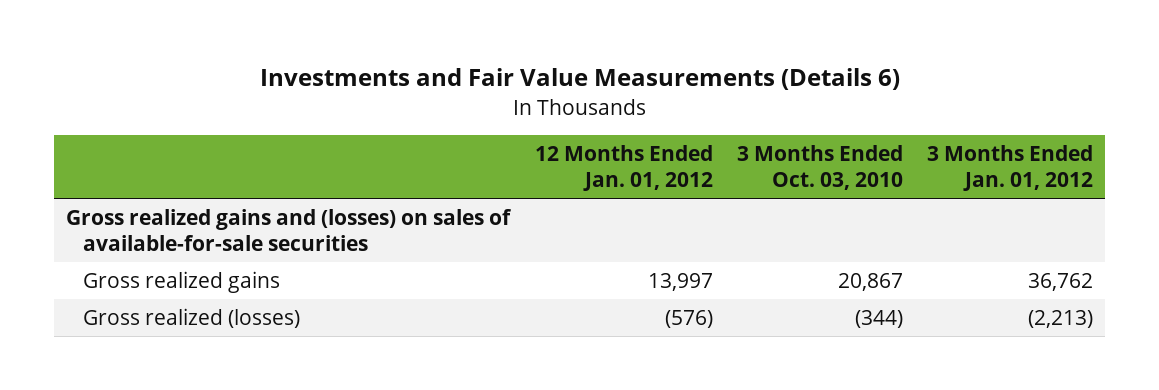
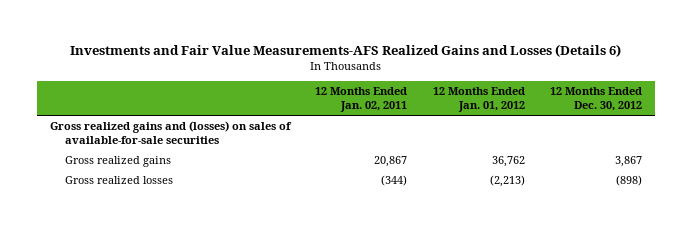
- Investments and Fair Value Measurements (Details 6)
+ Investments and Fair Value Measurements-AFS Realized Gains and Losses (Details 6)
- | 12 Months Ended Jan. 01, 2012 | 3 Months Ended Oct. 03, 2010 | 3 Months Ended Jan. 01, 2012
+ | 12 Months Ended Jan. 02, 2011 | 12 Months Ended Jan. 01, 2012 | 12 Months Ended Dec. 30, 2012
- Gross realized gains | 13,997 | 20,867 | 36,762
- Gross realized (losses) | (576) | (344) | (2,213)
+ Gross realized gains | 20,867 | 36,762 | 3,867
+ Gross realized losses | (344) | (2,213) | (898)

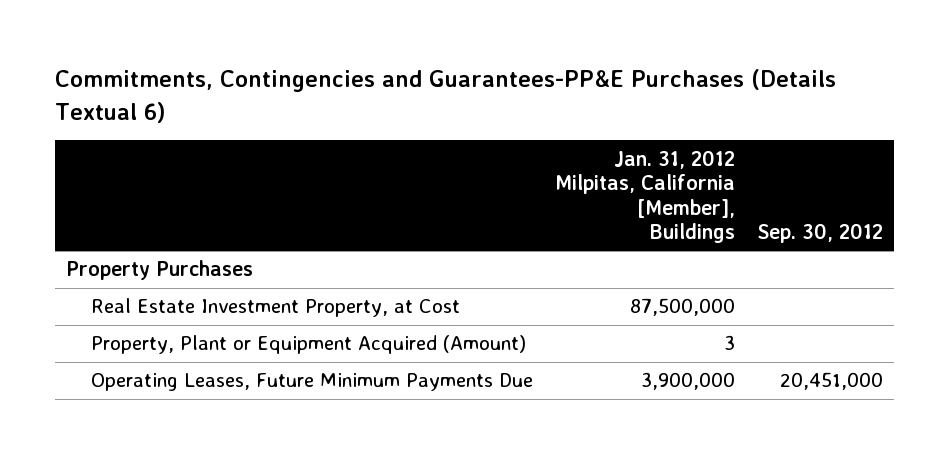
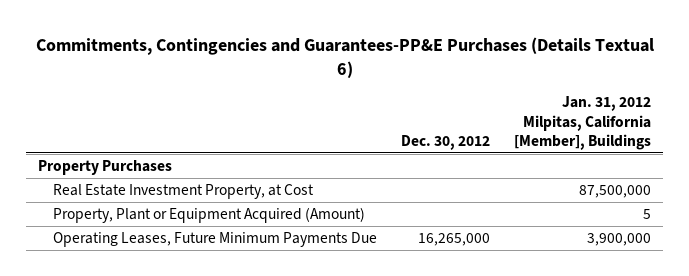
- | Jan. 31, 2012 Milpitas, California [Member], Buildings | Sep. 30, 2012
+ | Dec. 30, 2012 | Jan. 31, 2012 Milpitas, California [Member], Buildings
- Property, Plant or Equipment Acquired (Amount) | 3 |
+ Property, Plant or Equipment Acquired (Amount) | | 5

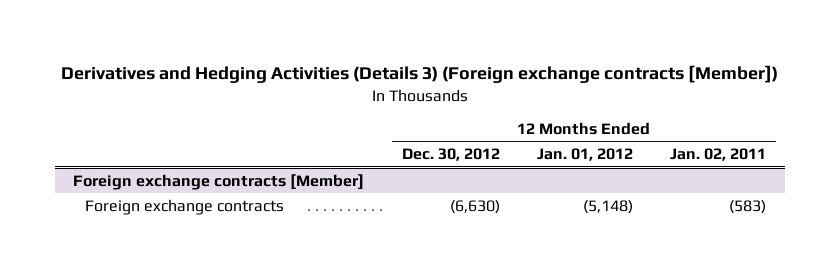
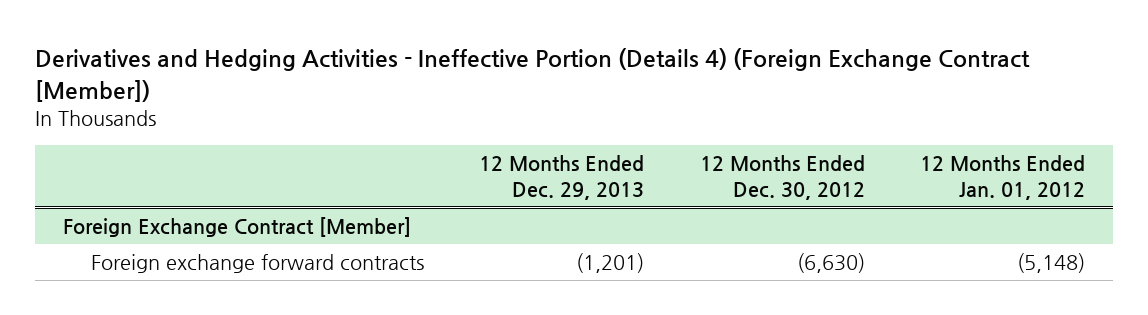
- Derivatives and Hedging Activities (Details 3) (Foreign exchange contracts [Member])
+ Derivatives and Hedging Activities - Ineffective Portion (Details 4) (Foreign Exchange Contract [Member])
- | 12 Months Ended Dec. 30, 2012 | 12 Months Ended Jan. 01, 2012 | 12 Months Ended Jan. 02, 2011
+ | 12 Months Ended Dec. 29, 2013 | 12 Months Ended Dec. 30, 2012 | 12 Months Ended Jan. 01, 2012
- Foreign exchange contracts [Member]
- Foreign exchange contracts | (6,630) | (5,148) | (583)
+ Foreign Exchange Contract [Member]
+ Foreign exchange forward contracts | (1,201) | (6,630) | (5,148)

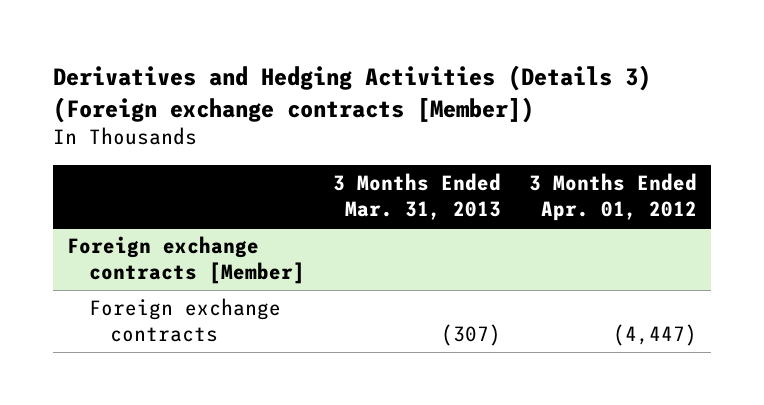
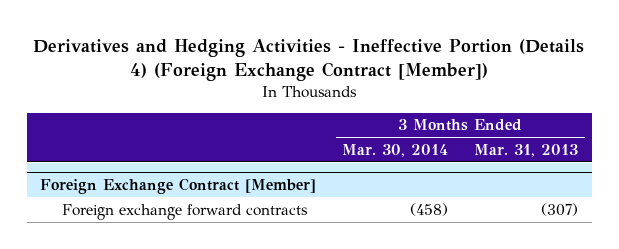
- Derivatives and Hedging Activities (Details 3) (Foreign exchange contracts [Member])
+ Derivatives and Hedging Activities - Ineffective Portion (Details 4) (Foreign Exchange Contract [Member])
- | 3 Months Ended Mar. 31, 2013 | 3 Months Ended Apr. 01, 2012
+ | 3 Months Ended Mar. 30, 2014 | 3 Months Ended Mar. 31, 2013
- Foreign exchange contracts [Member]
- Foreign exchange contracts | (307) | (4,447)
+ Foreign Exchange Contract [Member]
+ Foreign exchange forward contracts | (458) | (307)

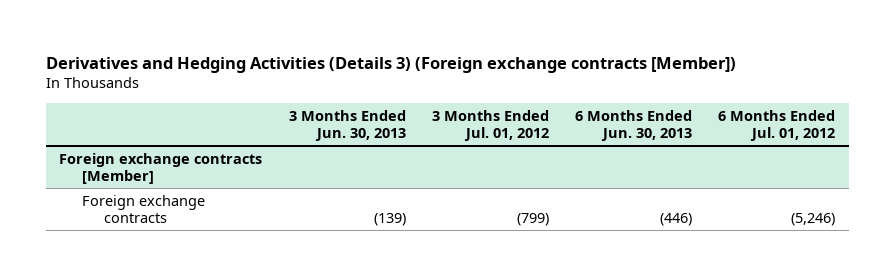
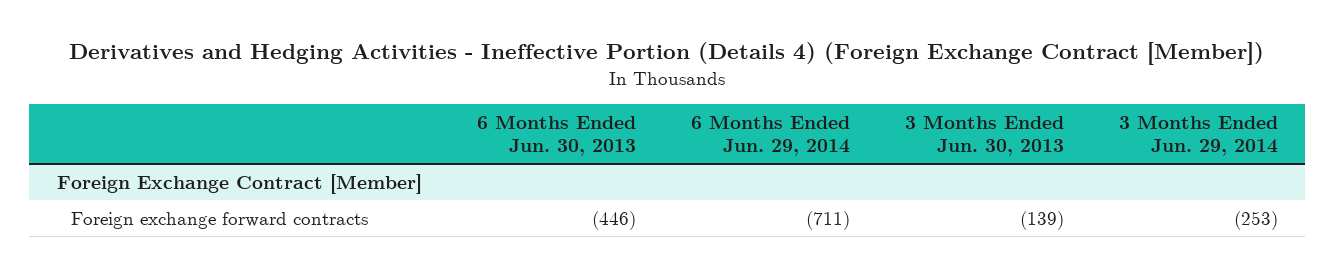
- Derivatives and Hedging Activities (Details 3) (Foreign exchange contracts [Member])
+ Derivatives and Hedging Activities - Ineffective Portion (Details 4) (Foreign Exchange Contract [Member])
- | 3 Months Ended Jun. 30, 2013 | 3 Months Ended Jul. 01, 2012 | 6 Months Ended Jun. 30, 2013 | 6 Months Ended Jul. 01, 2012
+ | 6 Months Ended Jun. 30, 2013 | 6 Months Ended Jun. 29, 2014 | 3 Months Ended Jun. 30, 2013 | 3 Months Ended Jun. 29, 2014
- Foreign exchange contracts [Member]
- Foreign exchange contracts | (139) | (799) | (446) | (5,246)
+ Foreign Exchange Contract [Member]
+ Foreign exchange forward contracts | (446) | (711) | (139) | (253)

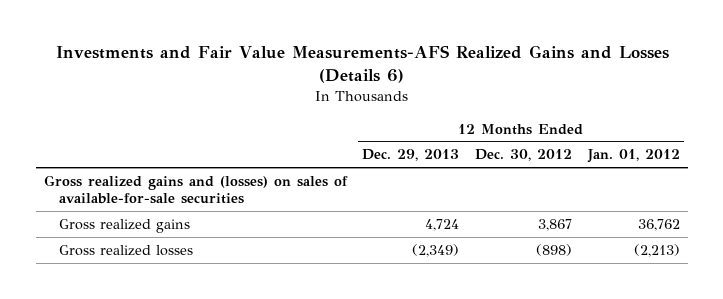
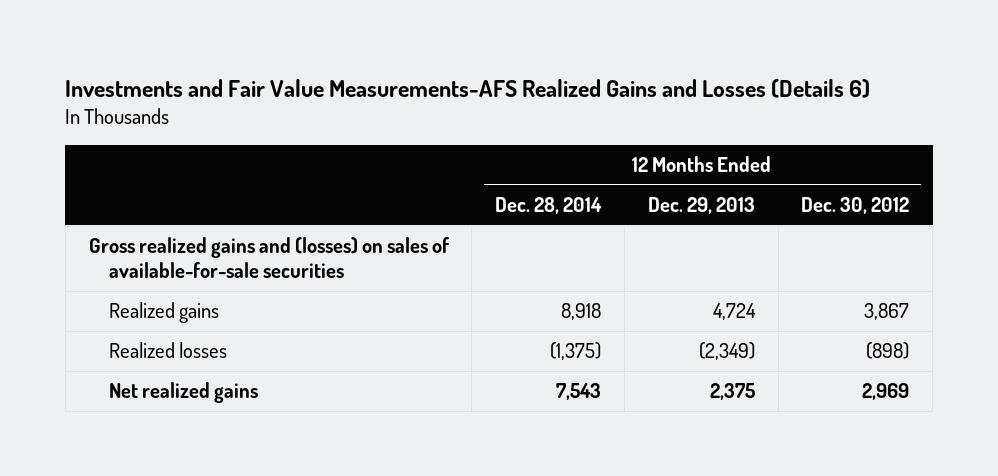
- | 12 Months Ended Dec. 29, 2013 | 12 Months Ended Dec. 30, 2012 | 12 Months Ended Jan. 01, 2012
+ | 12 Months Ended Dec. 28, 2014 | 12 Months Ended Dec. 29, 2013 | 12 Months Ended Dec. 30, 2012
- Gross realized gains | 4,724 | 3,867 | 36,762
- Gross realized losses | (2,349) | (898) | (2,213)
+ Realized gains | 8,918 | 4,724 | 3,867
+ Realized losses | (1,375) | (2,349) | (898)
+ Net realized gains | 7,543 | 2,375 | 2,969

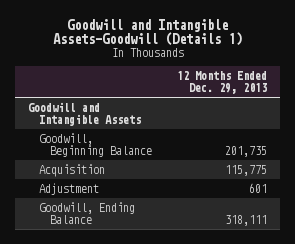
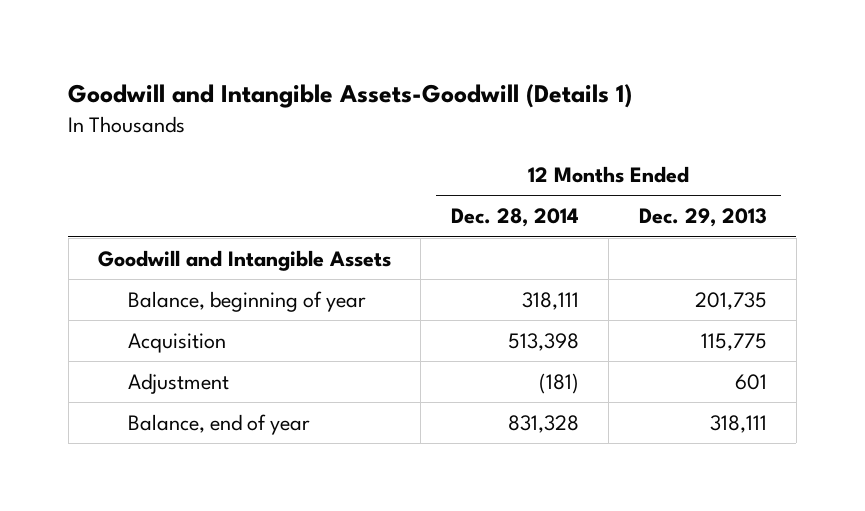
- | 12 Months Ended Dec. 29, 2013
+ | 12 Months Ended Dec. 28, 2014 | 12 Months Ended Dec. 29, 2013
- Goodwill, Beginning Balance | 201,735
+ Balance, beginning of year | 318,111 | 201,735
- Goodwill, Ending Balance | 318,111
+ Balance, end of year | 831,328 | 318,111

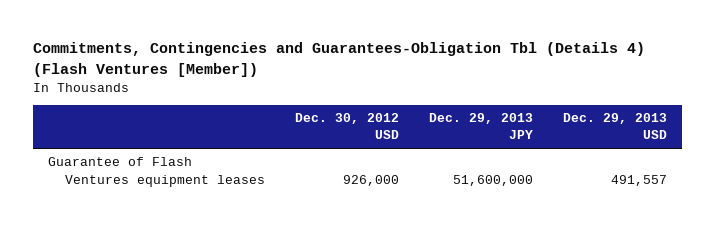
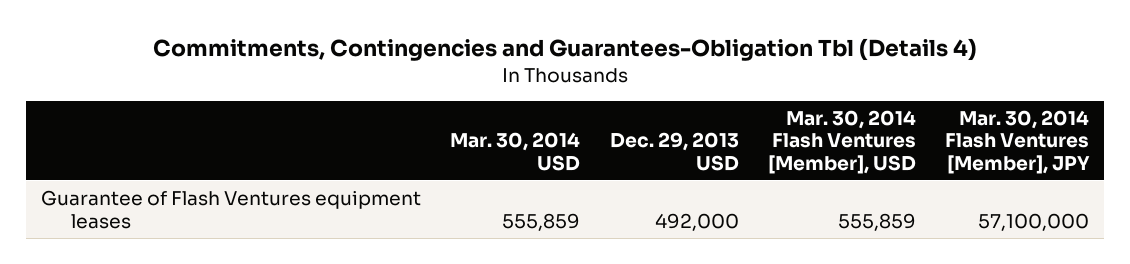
- Commitments, Contingencies and Guarantees-Obligation Tbl (Details 4) (Flash Ventures [Member])
+ Commitments, Contingencies and Guarantees-Obligation Tbl (Details 4)
- | Dec. 30, 2012 USD | Dec. 29, 2013 JPY | Dec. 29, 2013 USD
+ | Mar. 30, 2014 USD | Dec. 29, 2013 USD | Mar. 30, 2014 Flash Ventures [Member], USD | Mar. 30, 2014 Flash Ventures [Member], JPY
- Guarantee of Flash Ventures equipment leases | 926,000 | 51,600,000 | 491,557
+ Guarantee of Flash Ventures equipment leases | 555,859 | 492,000 | 555,859 | 57,100,000

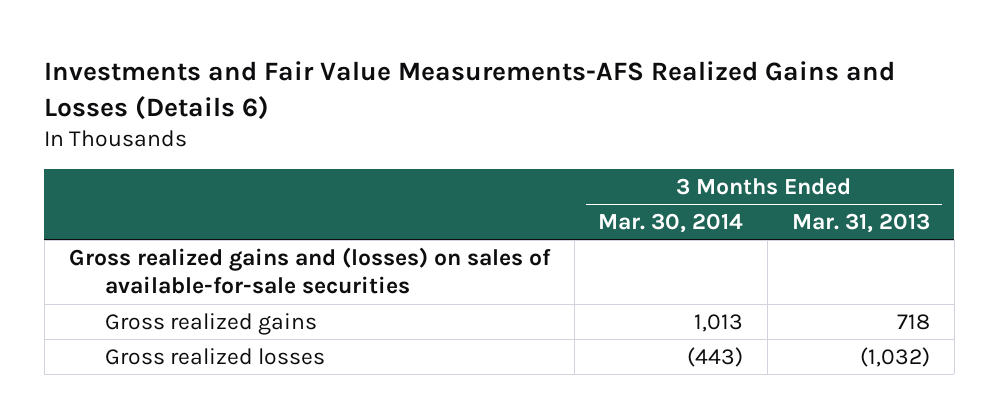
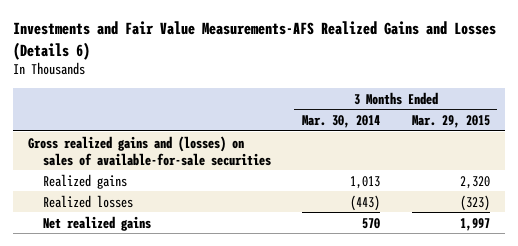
- | 3 Months Ended Mar. 30, 2014 | 3 Months Ended Mar. 31, 2013
+ | 3 Months Ended Mar. 30, 2014 | 3 Months Ended Mar. 29, 2015
- Gross realized gains | 1,013 | 718
- Gross realized losses | (443) | (1,032)
+ Realized gains | 1,013 | 2,320
+ Realized losses | (443) | (323)
+ Net realized gains | 570 | 1,997

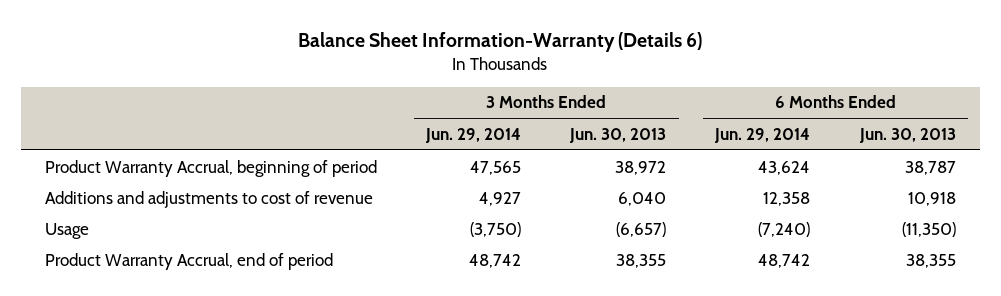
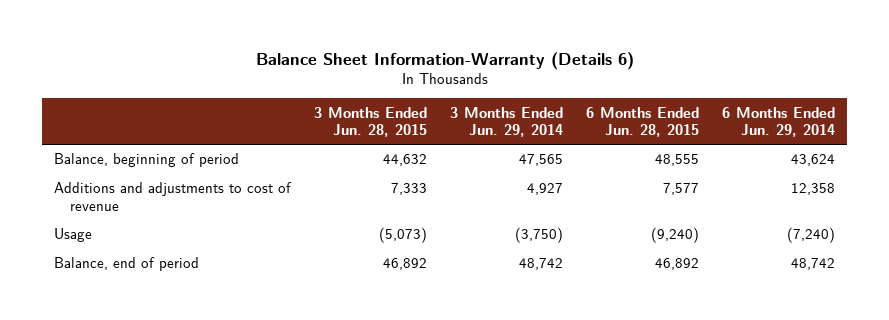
- | 3 Months Ended Jun. 29, 2014 | 3 Months Ended Jun. 30, 2013 | 6 Months Ended Jun. 29, 2014 | 6 Months Ended Jun. 30, 2013
+ | 3 Months Ended Jun. 28, 2015 | 3 Months Ended Jun. 29, 2014 | 6 Months Ended Jun. 28, 2015 | 6 Months Ended Jun. 29, 2014
- Product Warranty Accrual, beginning of period | 47,565 | 38,972 | 43,624 | 38,787
+ Balance, beginning of period | 44,632 | 47,565 | 48,555 | 43,624
- Product Warranty Accrual, end of period | 48,742 | 38,355 | 48,742 | 38,355
+ Balance, end of period | 46,892 | 48,742 | 46,892 | 48,742

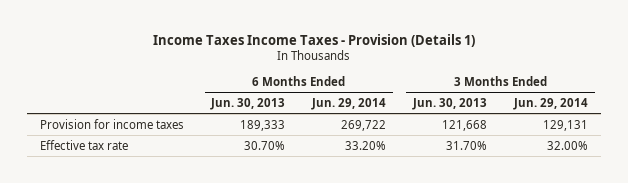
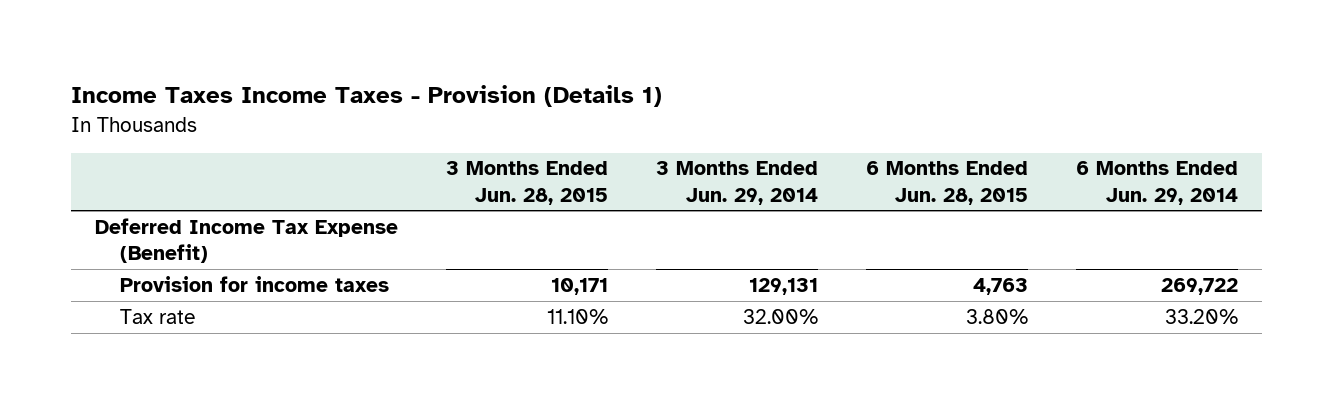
- | 6 Months Ended Jun. 30, 2013 | 6 Months Ended Jun. 29, 2014 | 3 Months Ended Jun. 30, 2013 | 3 Months Ended Jun. 29, 2014
+ | 3 Months Ended Jun. 28, 2015 | 3 Months Ended Jun. 29, 2014 | 6 Months Ended Jun. 28, 2015 | 6 Months Ended Jun. 29, 2014
+ Deferred Income Tax Expense (Benefit)
- Effective tax rate | 30.70% | 33.20% | 31.70% | 32.00%
+ Tax rate | 11.10% | 32.00% | 3.80% | 33.20%

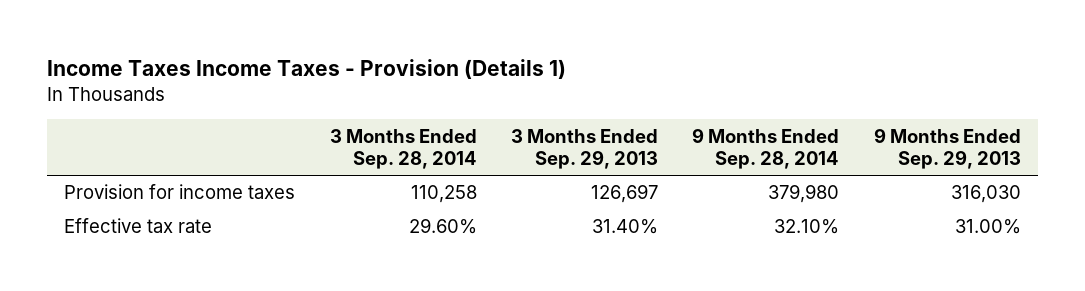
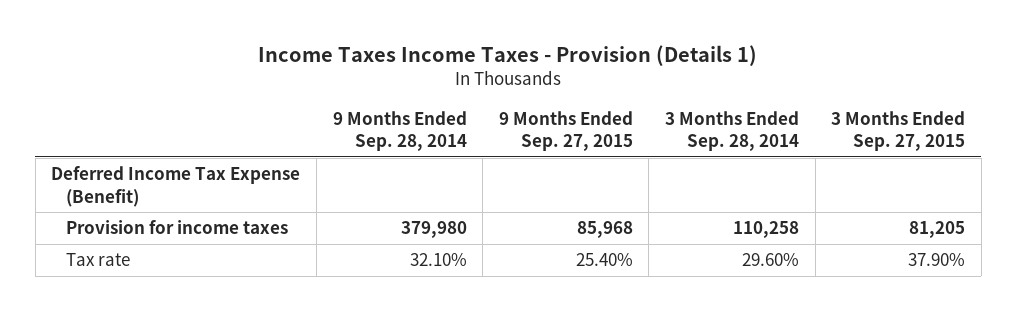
- | 3 Months Ended Sep. 28, 2014 | 3 Months Ended Sep. 29, 2013 | 9 Months Ended Sep. 28, 2014 | 9 Months Ended Sep. 29, 2013
+ | 9 Months Ended Sep. 28, 2014 | 9 Months Ended Sep. 27, 2015 | 3 Months Ended Sep. 28, 2014 | 3 Months Ended Sep. 27, 2015
+ Deferred Income Tax Expense (Benefit)
- Effective tax rate | 29.60% | 31.40% | 32.10% | 31.00%
+ Tax rate | 32.10% | 25.40% | 29.60% | 37.90%

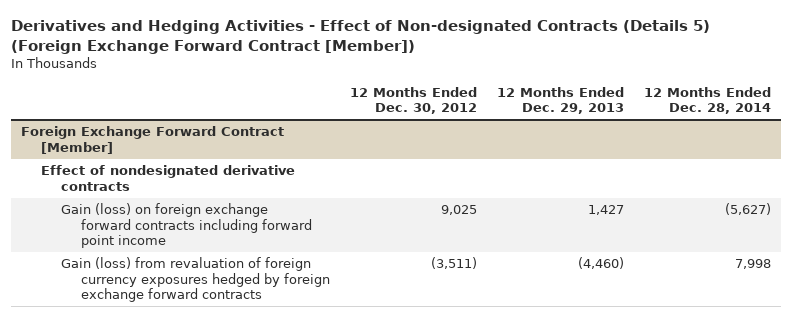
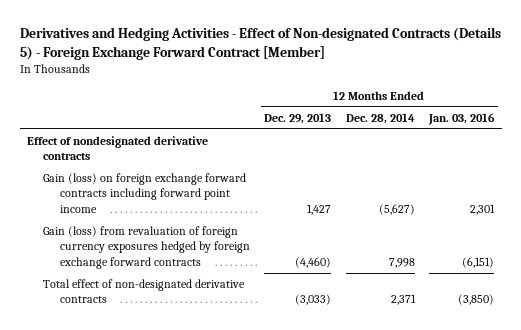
- Derivatives and Hedging Activities - Effect of Non-designated Contracts (Details 5) (Foreign Exchange Forward Contract [Member])
+ Derivatives and Hedging Activities - Effect of Non-designated Contracts (Details 5) - Foreign Exchange Forward Contract [Member]
- | 12 Months Ended Dec. 30, 2012 | 12 Months Ended Dec. 29, 2013 | 12 Months Ended Dec. 28, 2014
+ | 12 Months Ended Dec. 29, 2013 | 12 Months Ended Dec. 28, 2014 | 12 Months Ended Jan. 03, 2016
- Foreign Exchange Forward Contract [Member]
+ Total effect of non-designated derivative contracts | (3,033) | 2,371 | (3,850)

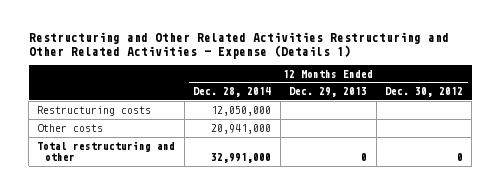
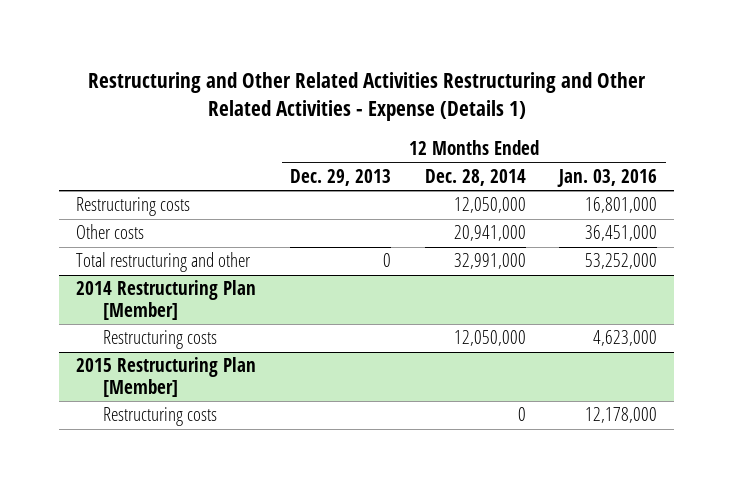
- | 12 Months Ended Dec. 28, 2014 | 12 Months Ended Dec. 29, 2013 | 12 Months Ended Dec. 30, 2012
+ | 12 Months Ended Dec. 29, 2013 | 12 Months Ended Dec. 28, 2014 | 12 Months Ended Jan. 03, 2016
+ 2014 Restructuring Plan [Member]
+ Restructuring costs | | 12,050,000 | 4,623,000
+ 2015 Restructuring Plan [Member]
+ Restructuring costs | | 0 | 12,178,000

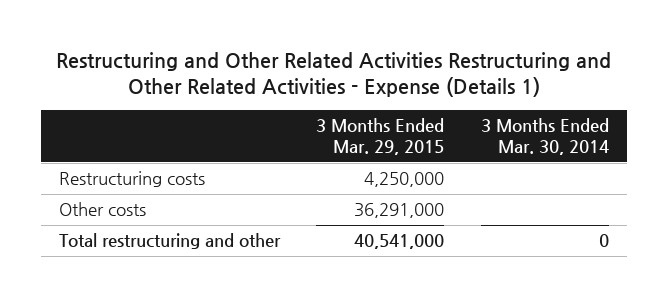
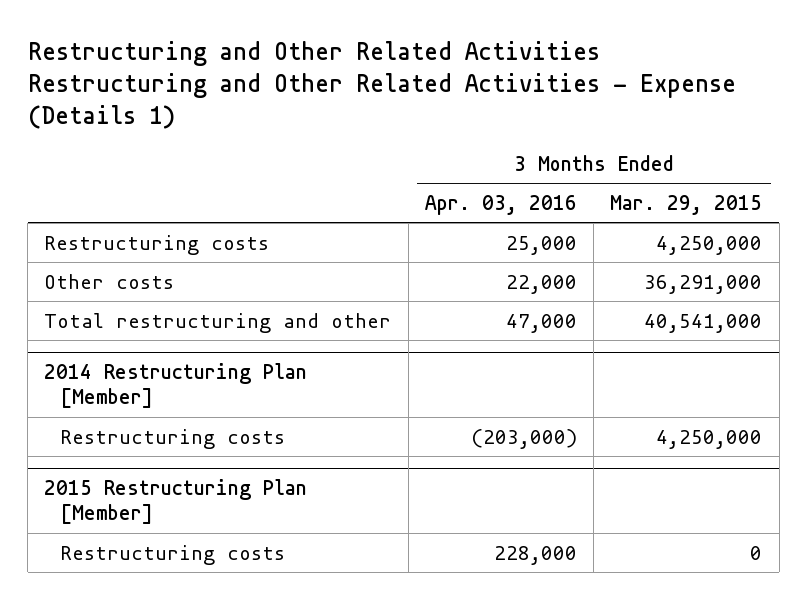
- | 3 Months Ended Mar. 29, 2015 | 3 Months Ended Mar. 30, 2014
+ | 3 Months Ended Apr. 03, 2016 | 3 Months Ended Mar. 29, 2015
+ 2014 Restructuring Plan [Member]
+ Restructuring costs | (203,000) | 4,250,000
+ 2015 Restructuring Plan [Member]
+ Restructuring costs | 228,000 | 0

